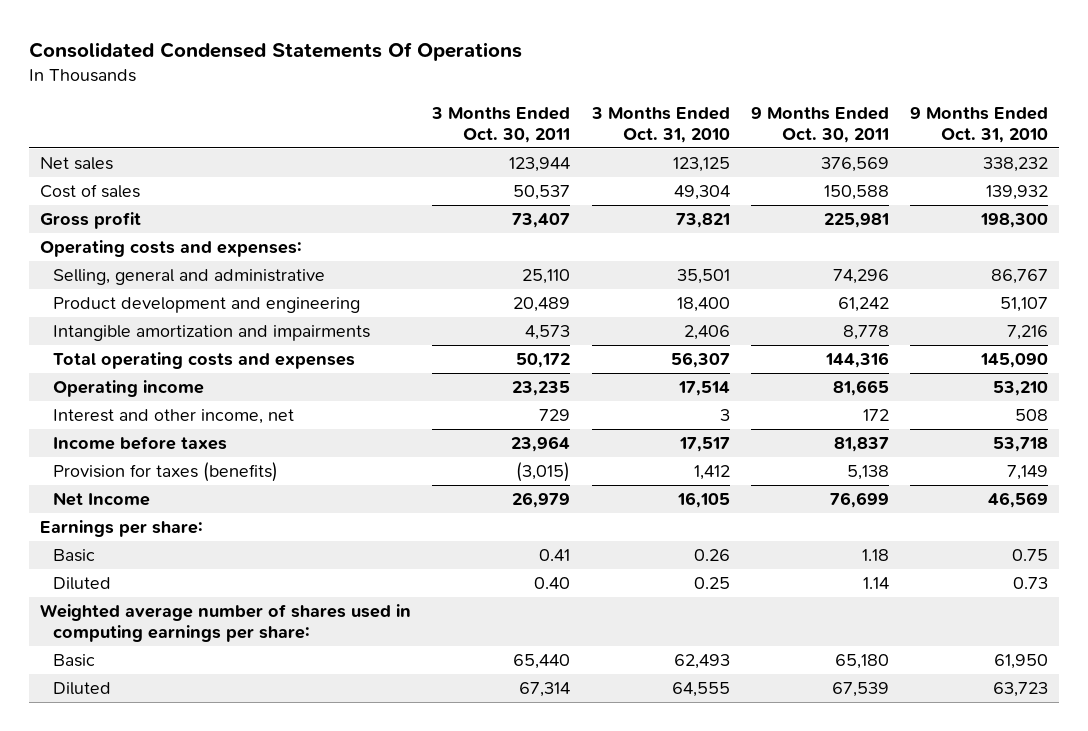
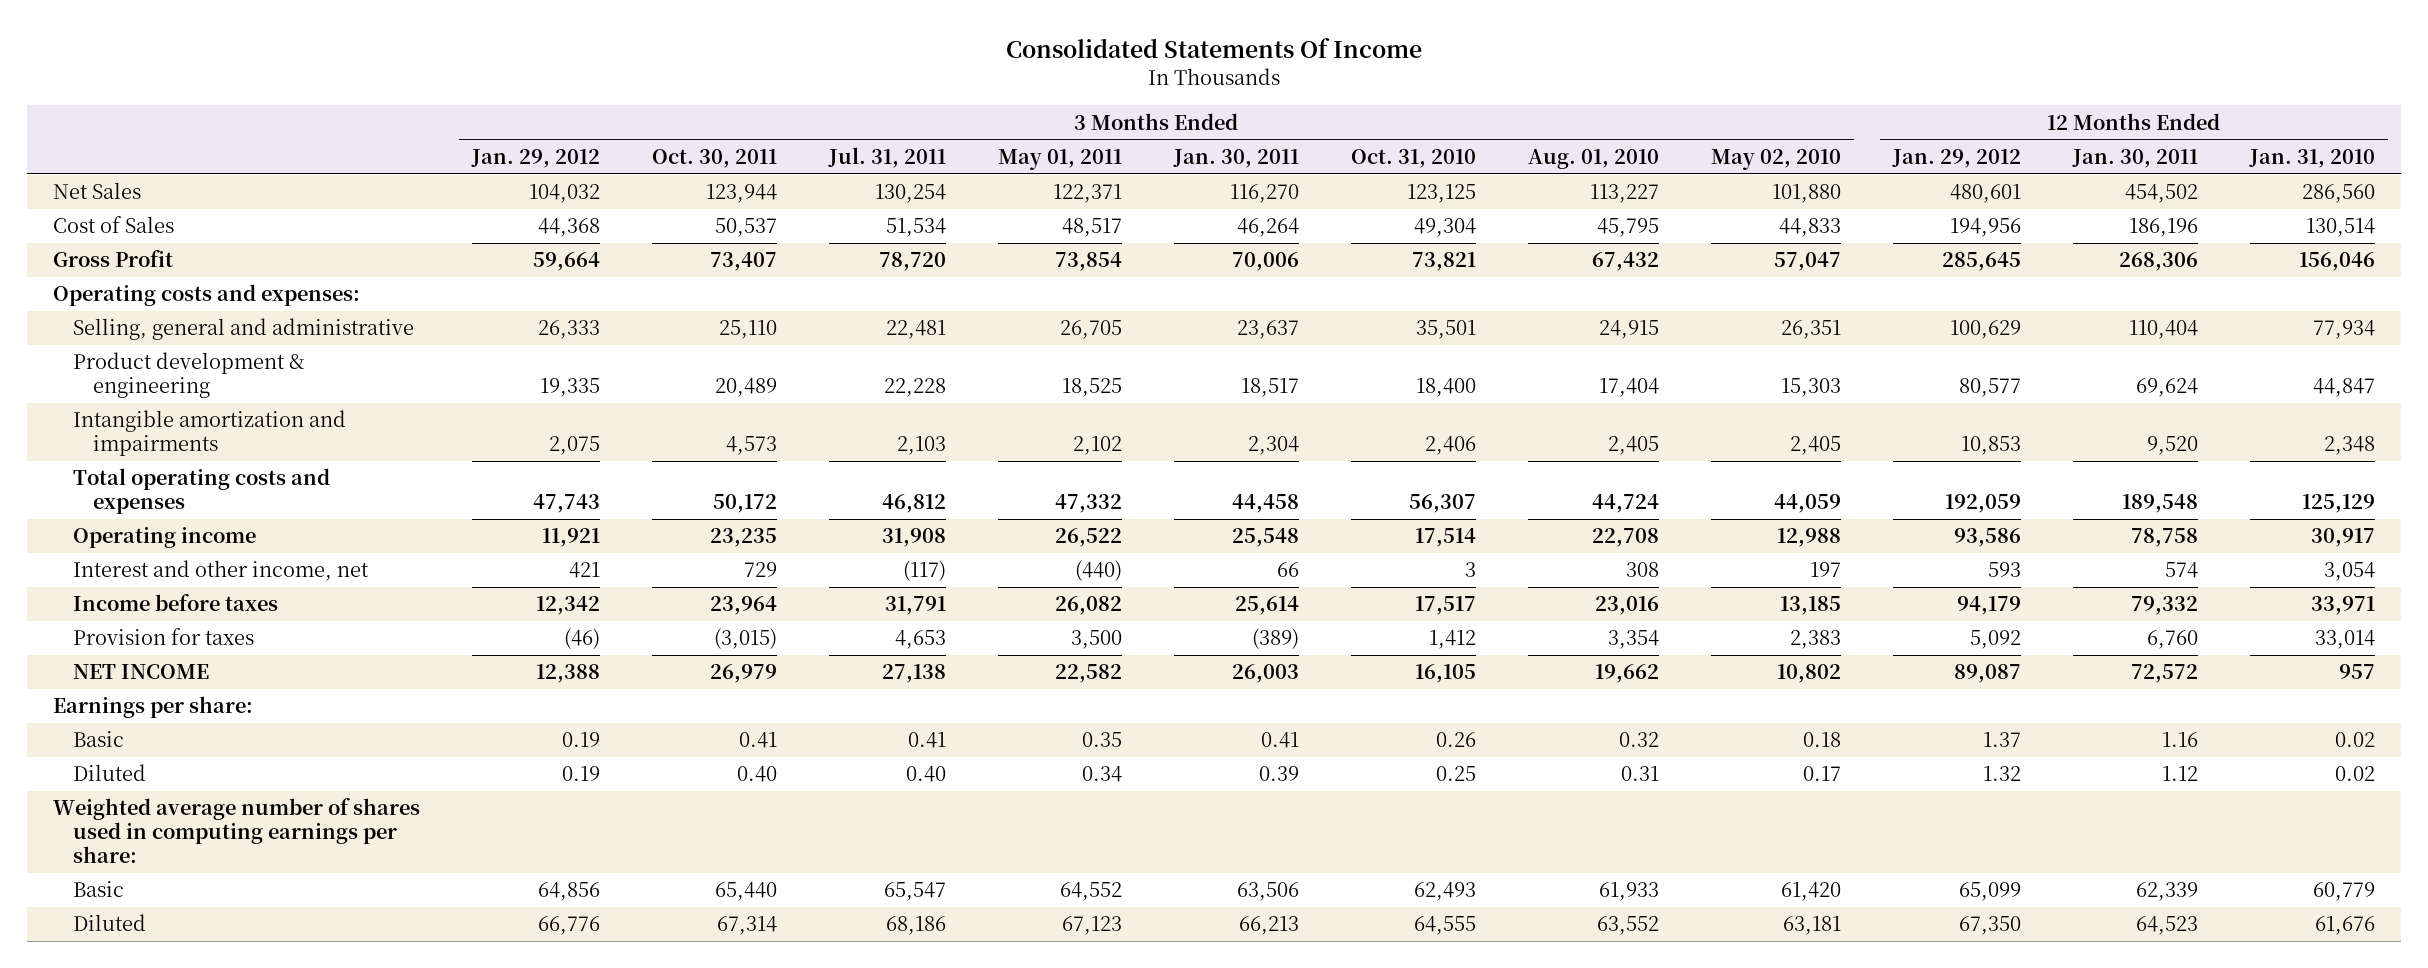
- Consolidated Condensed Statements Of Operations
+ Consolidated Statements Of Income
- | 3 Months Ended Oct. 30, 2011 | 3 Months Ended Oct. 31, 2010 | 9 Months Ended Oct. 30, 2011 | 9 Months Ended Oct. 31, 2010
+ | 3 Months Ended Jan. 29, 2012 | 3 Months Ended Oct. 30, 2011 | 3 Months Ended Jul. 31, 2011 | 3 Months Ended May 01, 2011 | 3 Months Ended Jan. 30, 2011 | 3 Months Ended Oct. 31, 2010 | 3 Months Ended Aug. 01, 2010 | 3 Months Ended May 02, 2010 | 12 Months Ended Jan. 29, 2012 | 12 Months Ended Jan. 30, 2011 | 12 Months Ended Jan. 31, 2010
- Net sales | 123,944 | 123,125 | 376,569 | 338,232
- Cost of sales | 50,537 | 49,304 | 150,588 | 139,932
- Gross profit | 73,407 | 73,821 | 225,981 | 198,300
+ Net Sales | 104,032 | 123,944 | 130,254 | 122,371 | 116,270 | 123,125 | 113,227 | 101,880 | 480,601 | 454,502 | 286,560
+ Cost of Sales | 44,368 | 50,537 | 51,534 | 48,517 | 46,264 | 49,304 | 45,795 | 44,833 | 194,956 | 186,196 | 130,514
+ Gross Profit | 59,664 | 73,407 | 78,720 | 73,854 | 70,006 | 73,821 | 67,432 | 57,047 | 285,645 | 268,306 | 156,046
- Product development and engineering | 20,489 | 18,400 | 61,242 | 51,107
+ Product development & engineering | 19,335 | 20,489 | 22,228 | 18,525 | 18,517 | 18,400 | 17,404 | 15,303 | 80,577 | 69,624 | 44,847
- Provision for taxes (benefits) | (3,015) | 1,412 | 5,138 | 7,149
- Net Income | 26,979 | 16,105 | 76,699 | 46,569
+ Provision for taxes | (46) | (3,015) | 4,653 | 3,500 | (389) | 1,412 | 3,354 | 2,383 | 5,092 | 6,760 | 33,014
+ NET INCOME | 12,388 | 26,979 | 27,138 | 22,582 | 26,003 | 16,105 | 19,662 | 10,802 | 89,087 | 72,572 | 957

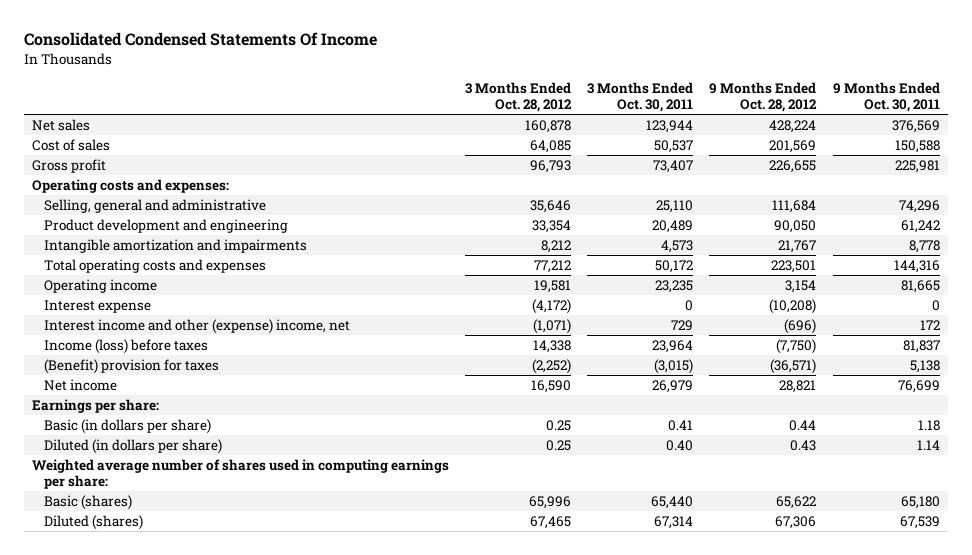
- Consolidated Statements Of Income
+ Consolidated Condensed Statements Of Income
- | 3 Months Ended Jan. 29, 2012 | 3 Months Ended Oct. 30, 2011 | 3 Months Ended Jul. 31, 2011 | 3 Months Ended May 01, 2011 | 3 Months Ended Jan. 30, 2011 | 3 Months Ended Oct. 31, 2010 | 3 Months Ended Aug. 01, 2010 | 3 Months Ended May 02, 2010 | 12 Months Ended Jan. 29, 2012 | 12 Months Ended Jan. 30, 2011 | 12 Months Ended Jan. 31, 2010
+ | 3 Months Ended Oct. 28, 2012 | 3 Months Ended Oct. 30, 2011 | 9 Months Ended Oct. 28, 2012 | 9 Months Ended Oct. 30, 2011
- Net Sales | 104,032 | 123,944 | 130,254 | 122,371 | 116,270 | 123,125 | 113,227 | 101,880 | 480,601 | 454,502 | 286,560
- Cost of Sales | 44,368 | 50,537 | 51,534 | 48,517 | 46,264 | 49,304 | 45,795 | 44,833 | 194,956 | 186,196 | 130,514
- Gross Profit | 59,664 | 73,407 | 78,720 | 73,854 | 70,006 | 73,821 | 67,432 | 57,047 | 285,645 | 268,306 | 156,046
+ Net sales | 160,878 | 123,944 | 428,224 | 376,569
+ Cost of sales | 64,085 | 50,537 | 201,569 | 150,588
+ Gross profit | 96,793 | 73,407 | 226,655 | 225,981
- Product development & engineering | 19,335 | 20,489 | 22,228 | 18,525 | 18,517 | 18,400 | 17,404 | 15,303 | 80,577 | 69,624 | 44,847
+ Product development and engineering | 33,354 | 20,489 | 90,050 | 61,242
- Interest and other income, net | 421 | 729 | (117) | (440) | 66 | 3 | 308 | 197 | 593 | 574 | 3,054
- Income before taxes | 12,342 | 23,964 | 31,791 | 26,082 | 25,614 | 17,517 | 23,016 | 13,185 | 94,179 | 79,332 | 33,971
- Provision for taxes | (46) | (3,015) | 4,653 | 3,500 | (389) | 1,412 | 3,354 | 2,383 | 5,092 | 6,760 | 33,014
- NET INCOME | 12,388 | 26,979 | 27,138 | 22,582 | 26,003 | 16,105 | 19,662 | 10,802 | 89,087 | 72,572 | 957
+ Interest expense | (4,172) | 0 | (10,208) | 0
+ Interest income and other (expense) income, net | (1,071) | 729 | (696) | 172
+ Income (loss) before taxes | 14,338 | 23,964 | (7,750) | 81,837
+ (Benefit) provision for taxes | (2,252) | (3,015) | (36,571) | 5,138
+ Net income | 16,590 | 26,979 | 28,821 | 76,699
- Basic | 0.19 | 0.41 | 0.41 | 0.35 | 0.41 | 0.26 | 0.32 | 0.18 | 1.37 | 1.16 | 0.02
- Diluted | 0.19 | 0.40 | 0.40 | 0.34 | 0.39 | 0.25 | 0.31 | 0.17 | 1.32 | 1.12 | 0.02
+ Basic (in dollars per share) | 0.25 | 0.41 | 0.44 | 1.18
+ Diluted (in dollars per share) | 0.25 | 0.40 | 0.43 | 1.14
- Basic | 64,856 | 65,440 | 65,547 | 64,552 | 63,506 | 62,493 | 61,933 | 61,420 | 65,099 | 62,339 | 60,779
- Diluted | 66,776 | 67,314 | 68,186 | 67,123 | 66,213 | 64,555 | 63,552 | 63,181 | 67,350 | 64,523 | 61,676
+ Basic (shares) | 65,996 | 65,440 | 65,622 | 65,180
+ Diluted (shares) | 67,465 | 67,314 | 67,306 | 67,539

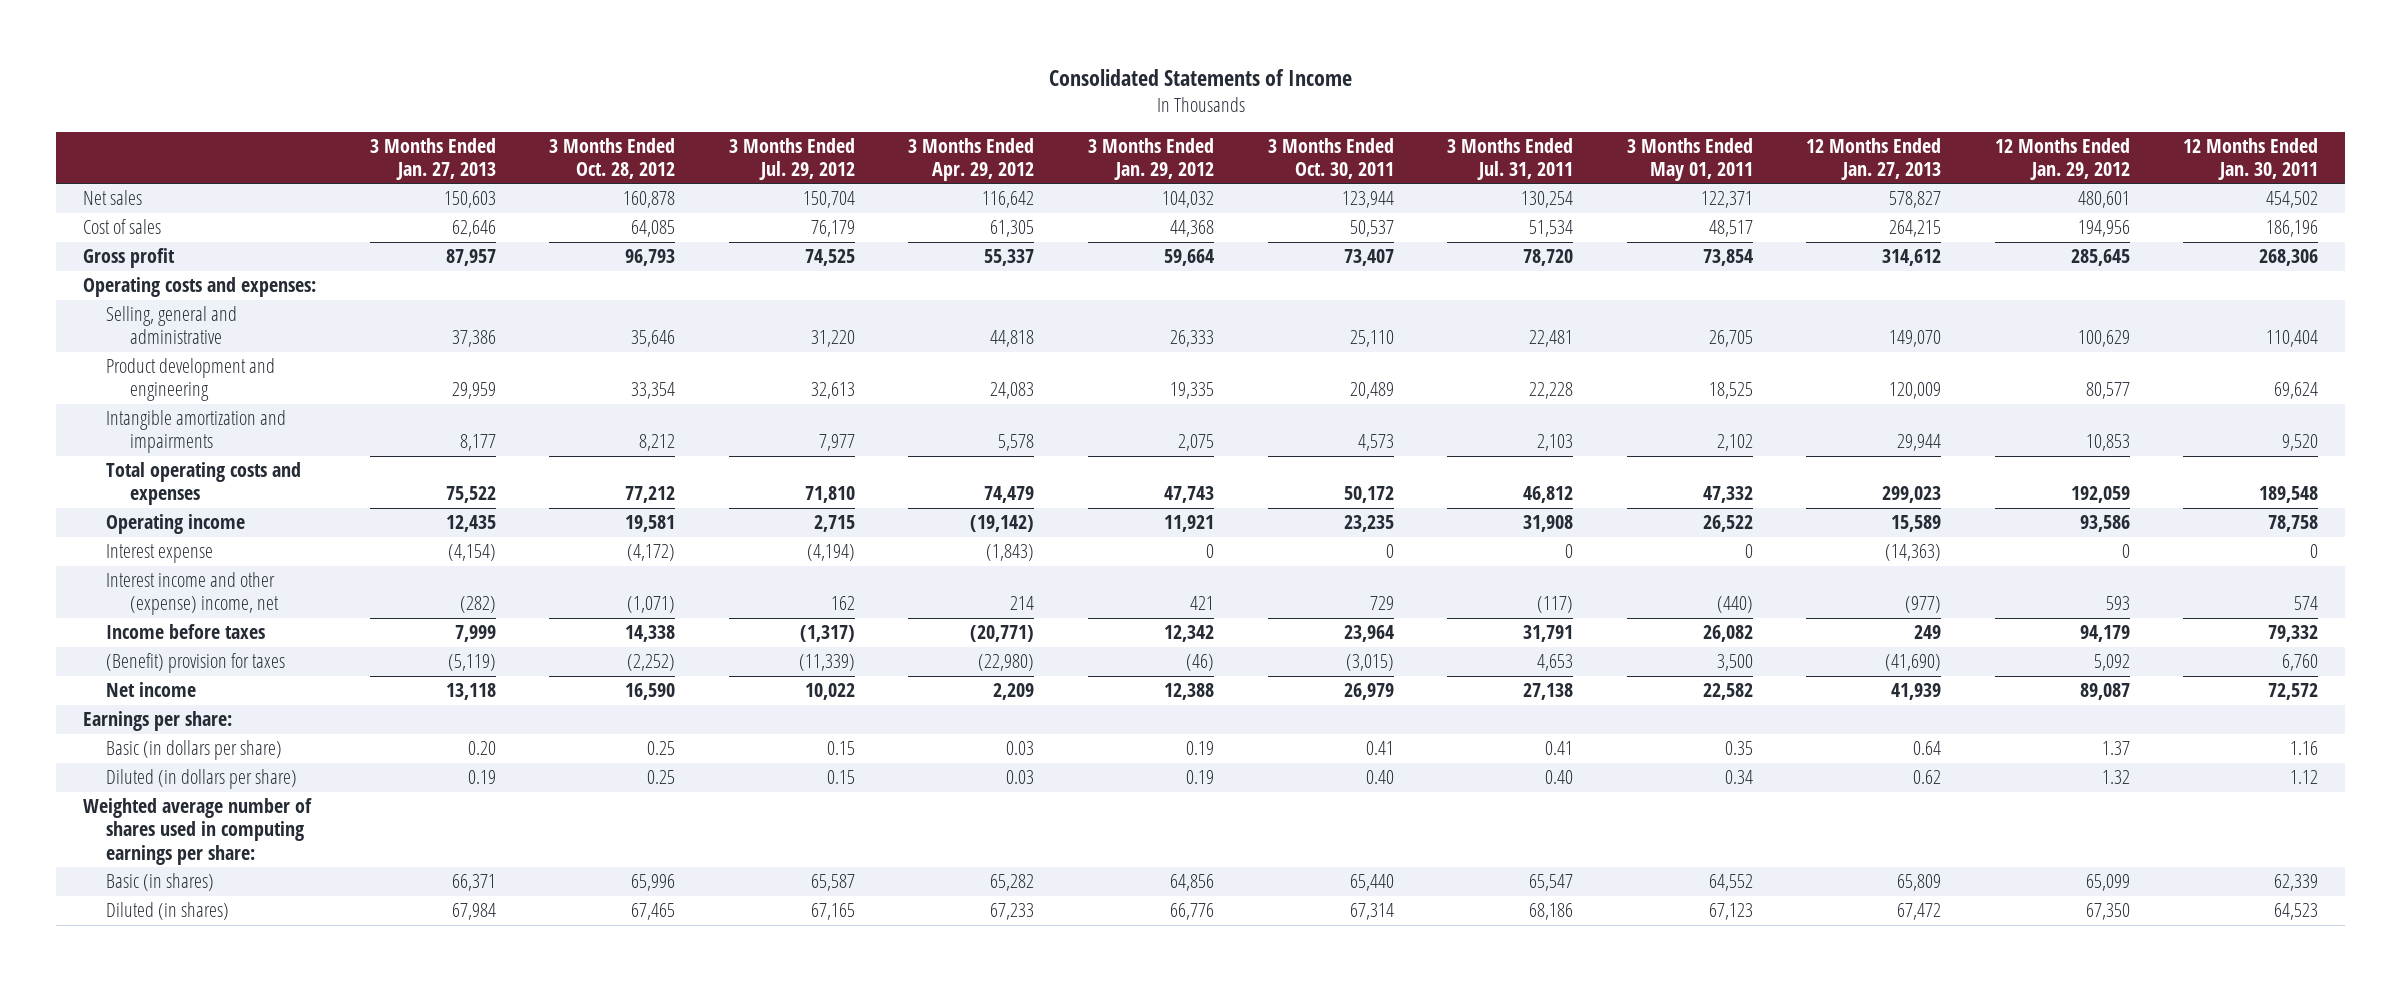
- Consolidated Condensed Statements Of Income
+ Consolidated Statements of Income
- | 3 Months Ended Oct. 28, 2012 | 3 Months Ended Oct. 30, 2011 | 9 Months Ended Oct. 28, 2012 | 9 Months Ended Oct. 30, 2011
+ | 3 Months Ended Jan. 27, 2013 | 3 Months Ended Oct. 28, 2012 | 3 Months Ended Jul. 29, 2012 | 3 Months Ended Apr. 29, 2012 | 3 Months Ended Jan. 29, 2012 | 3 Months Ended Oct. 30, 2011 | 3 Months Ended Jul. 31, 2011 | 3 Months Ended May 01, 2011 | 12 Months Ended Jan. 27, 2013 | 12 Months Ended Jan. 29, 2012 | 12 Months Ended Jan. 30, 2011
- Income (loss) before taxes | 14,338 | 23,964 | (7,750) | 81,837
+ Income before taxes | 7,999 | 14,338 | (1,317) | (20,771) | 12,342 | 23,964 | 31,791 | 26,082 | 249 | 94,179 | 79,332
- Basic (shares) | 65,996 | 65,440 | 65,622 | 65,180
- Diluted (shares) | 67,465 | 67,314 | 67,306 | 67,539
+ Basic (in shares) | 66,371 | 65,996 | 65,587 | 65,282 | 64,856 | 65,440 | 65,547 | 64,552 | 65,809 | 65,099 | 62,339
+ Diluted (in shares) | 67,984 | 67,465 | 67,165 | 67,233 | 66,776 | 67,314 | 68,186 | 67,123 | 67,472 | 67,350 | 64,523

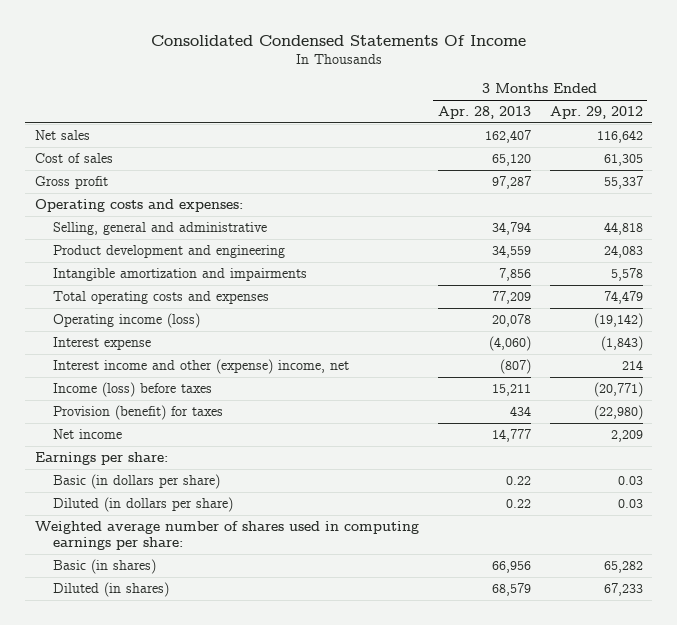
- Consolidated Statements of Income
+ Consolidated Condensed Statements Of Income
- | 3 Months Ended Jan. 27, 2013 | 3 Months Ended Oct. 28, 2012 | 3 Months Ended Jul. 29, 2012 | 3 Months Ended Apr. 29, 2012 | 3 Months Ended Jan. 29, 2012 | 3 Months Ended Oct. 30, 2011 | 3 Months Ended Jul. 31, 2011 | 3 Months Ended May 01, 2011 | 12 Months Ended Jan. 27, 2013 | 12 Months Ended Jan. 29, 2012 | 12 Months Ended Jan. 30, 2011
+ | 3 Months Ended Apr. 28, 2013 | 3 Months Ended Apr. 29, 2012
- Operating income | 12,435 | 19,581 | 2,715 | (19,142) | 11,921 | 23,235 | 31,908 | 26,522 | 15,589 | 93,586 | 78,758
+ Operating income (loss) | 20,078 | (19,142)
- Income before taxes | 7,999 | 14,338 | (1,317) | (20,771) | 12,342 | 23,964 | 31,791 | 26,082 | 249 | 94,179 | 79,332
- (Benefit) provision for taxes | (5,119) | (2,252) | (11,339) | (22,980) | (46) | (3,015) | 4,653 | 3,500 | (41,690) | 5,092 | 6,760
+ Income (loss) before taxes | 15,211 | (20,771)
+ Provision (benefit) for taxes | 434 | (22,980)

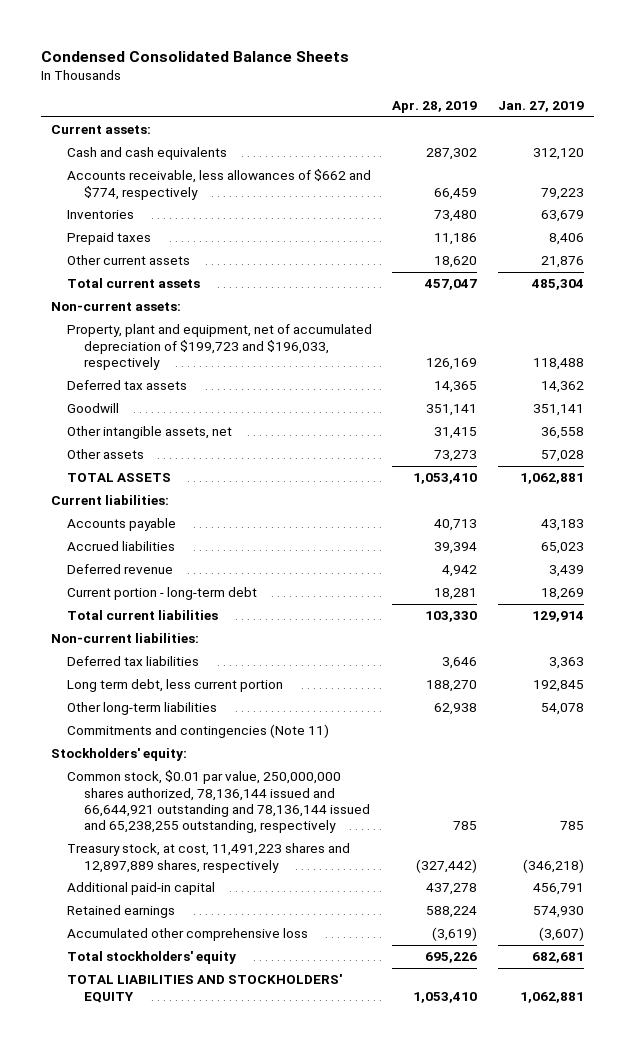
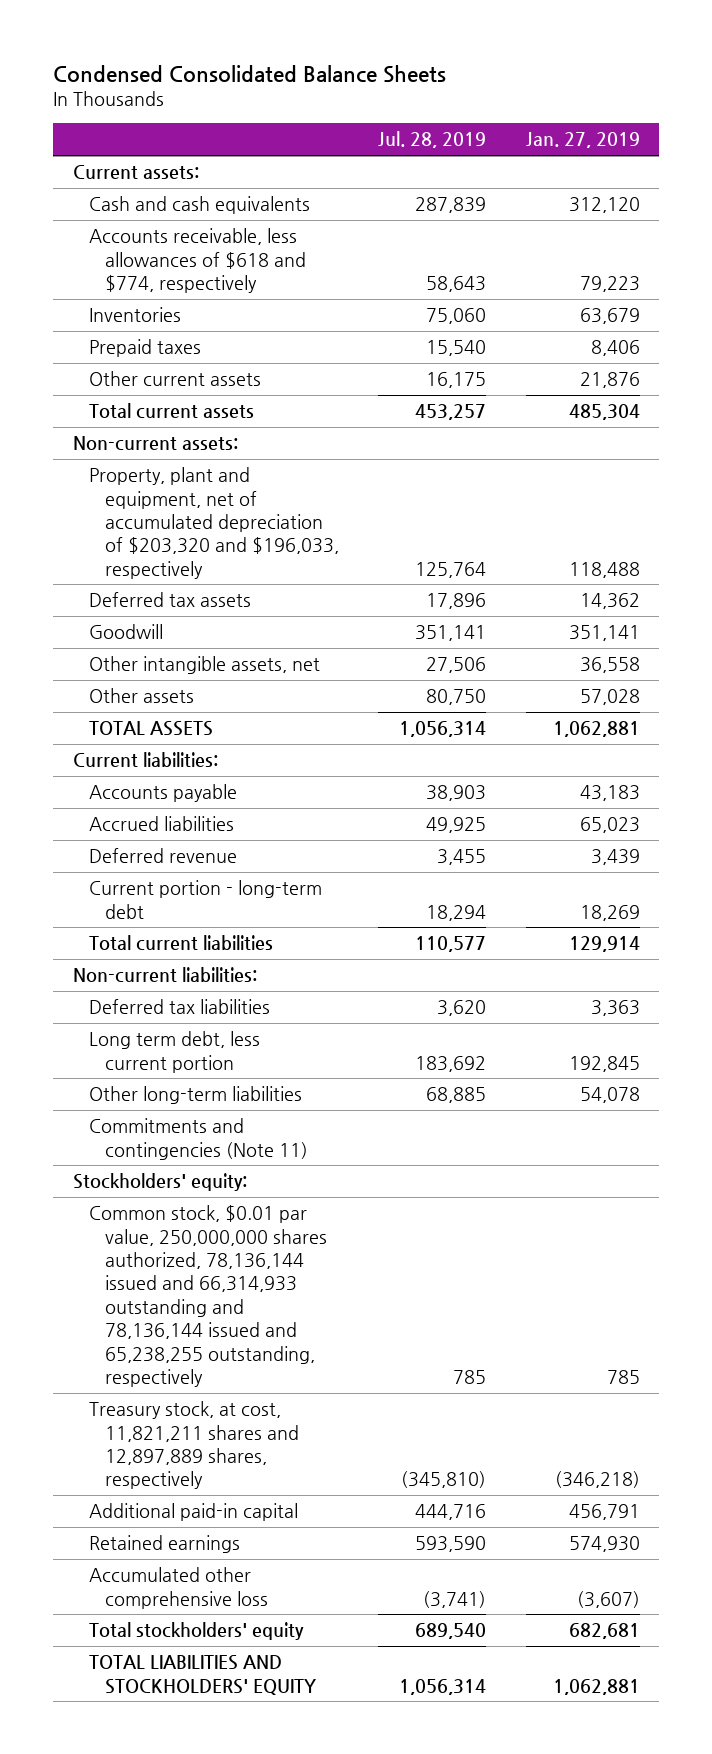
- | Apr. 28, 2019 | Jan. 27, 2019
+ | Jul. 28, 2019 | Jan. 27, 2019
- Accounts receivable, less allowances of $662 and $774, respectively | 66,459 | 79,223
+ Accounts receivable, less allowances of $618 and $774, respectively | 58,643 | 79,223
- Property, plant and equipment, net of accumulated depreciation of $199,723 and $196,033, respectively | 126,169 | 118,488
+ Property, plant and equipment, net of accumulated depreciation of $203,320 and $196,033, respectively | 125,764 | 118,488
- Common stock, $0.01 par value, 250,000,000 shares authorized, 78,136,144 issued and 66,644,921 outstanding and 78,136,144 issued and 65,238,255 outstanding, respectively | 785 | 785
- Treasury stock, at cost, 11,491,223 shares and 12,897,889 shares, respectively | (327,442) | (346,218)
+ Common stock, $0.01 par value, 250,000,000 shares authorized, 78,136,144 issued and 66,314,933 outstanding and 78,136,144 issued and 65,238,255 outstanding, respectively | 785 | 785
+ Treasury stock, at cost, 11,821,211 shares and 12,897,889 shares, respectively | (345,810) | (346,218)

